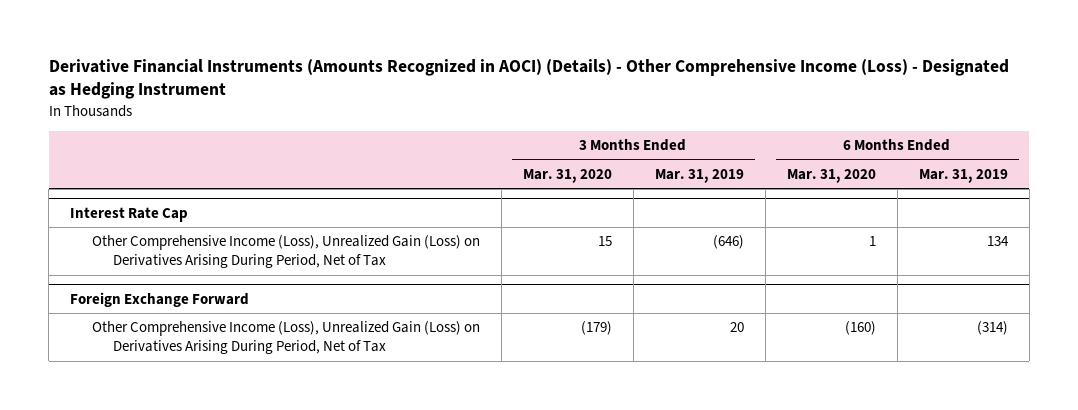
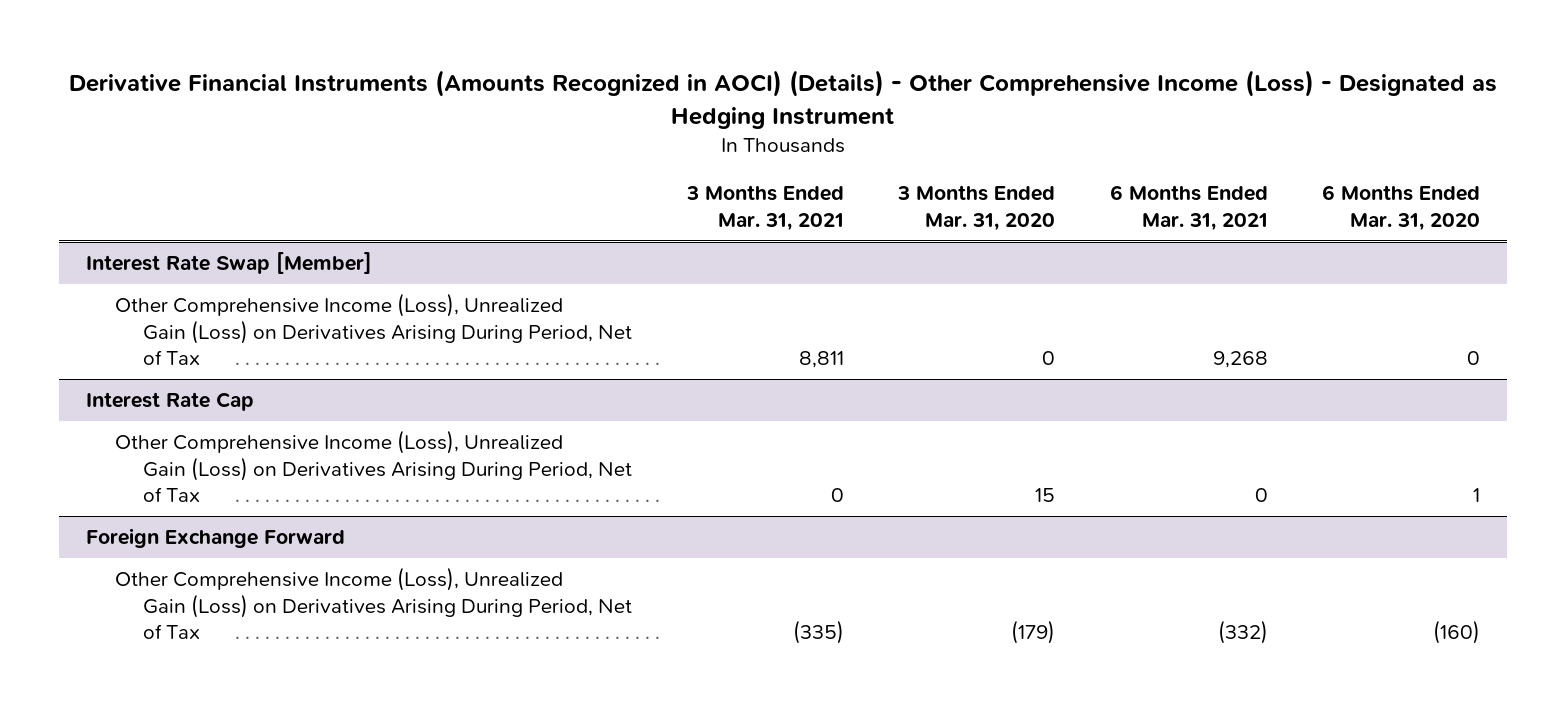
- | 3 Months Ended Mar. 31, 2020 | 3 Months Ended Mar. 31, 2019 | 6 Months Ended Mar. 31, 2020 | 6 Months Ended Mar. 31, 2019
+ | 3 Months Ended Mar. 31, 2021 | 3 Months Ended Mar. 31, 2020 | 6 Months Ended Mar. 31, 2021 | 6 Months Ended Mar. 31, 2020
+ Interest Rate Swap [Member]
+ Other Comprehensive Income (Loss), Unrealized Gain (Loss) on Derivatives Arising During Period, Net of Tax | 8,811 | 0 | 9,268 | 0

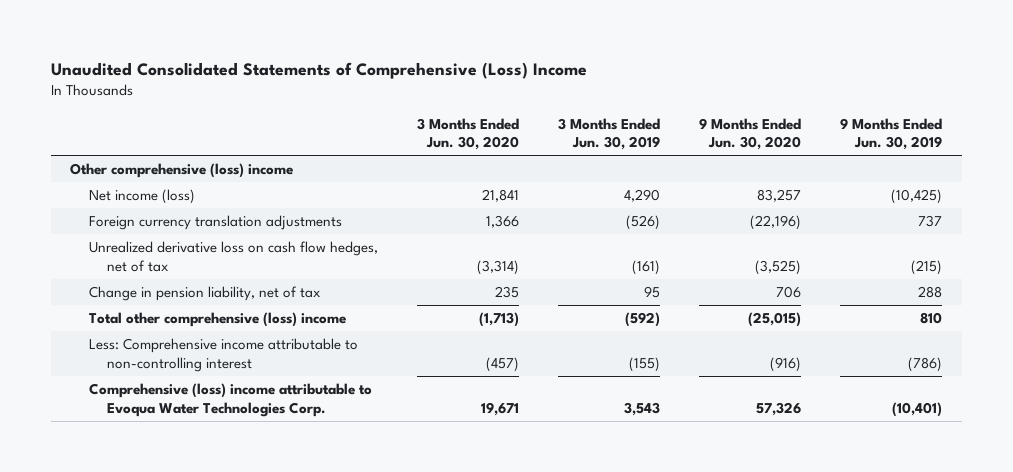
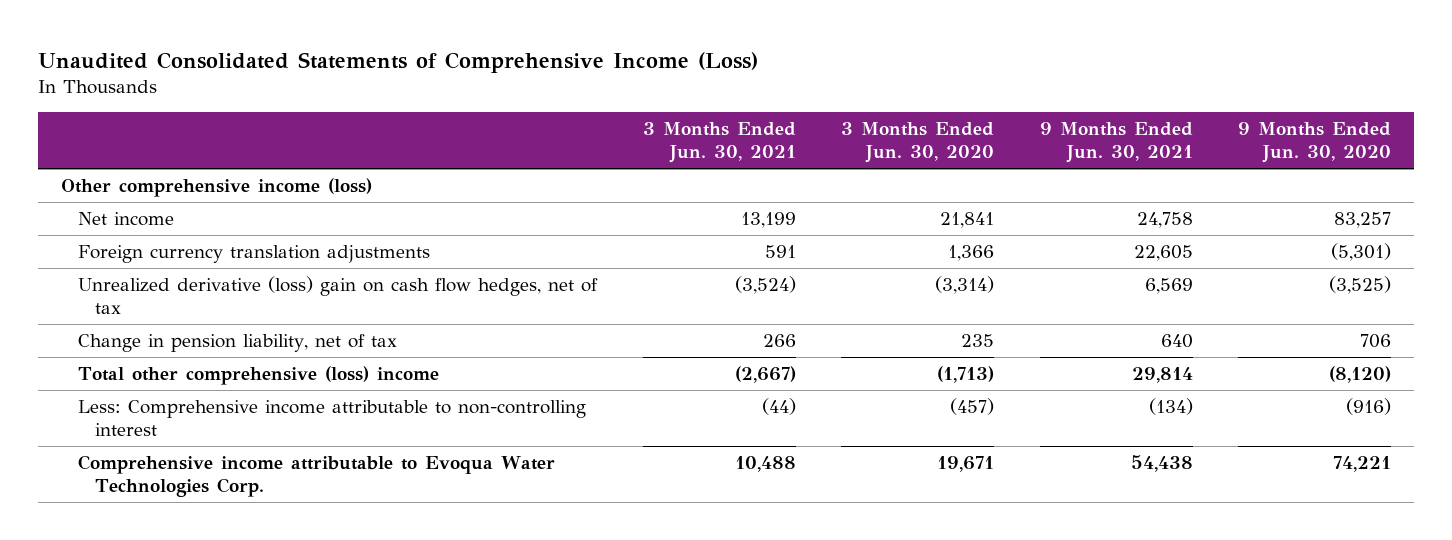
- Unaudited Consolidated Statements of Comprehensive (Loss) Income
+ Unaudited Consolidated Statements of Comprehensive Income (Loss)
- | 3 Months Ended Jun. 30, 2020 | 3 Months Ended Jun. 30, 2019 | 9 Months Ended Jun. 30, 2020 | 9 Months Ended Jun. 30, 2019
+ | 3 Months Ended Jun. 30, 2021 | 3 Months Ended Jun. 30, 2020 | 9 Months Ended Jun. 30, 2021 | 9 Months Ended Jun. 30, 2020
- Other comprehensive (loss) income
- Net income (loss) | 21,841 | 4,290 | 83,257 | (10,425)
- Foreign currency translation adjustments | 1,366 | (526) | (22,196) | 737
- Unrealized derivative loss on cash flow hedges, net of tax | (3,314) | (161) | (3,525) | (215)
+ Other comprehensive income (loss)
+ Net income | 13,199 | 21,841 | 24,758 | 83,257
+ Foreign currency translation adjustments | 591 | 1,366 | 22,605 | (5,301)
+ Unrealized derivative (loss) gain on cash flow hedges, net of tax | (3,524) | (3,314) | 6,569 | (3,525)
- Total other comprehensive (loss) income | (1,713) | (592) | (25,015) | 810
+ Total other comprehensive (loss) income | (2,667) | (1,713) | 29,814 | (8,120)
- Comprehensive (loss) income attributable to Evoqua Water Technologies Corp. | 19,671 | 3,543 | 57,326 | (10,401)
+ Comprehensive income attributable to Evoqua Water Technologies Corp. | 10,488 | 19,671 | 54,438 | 74,221

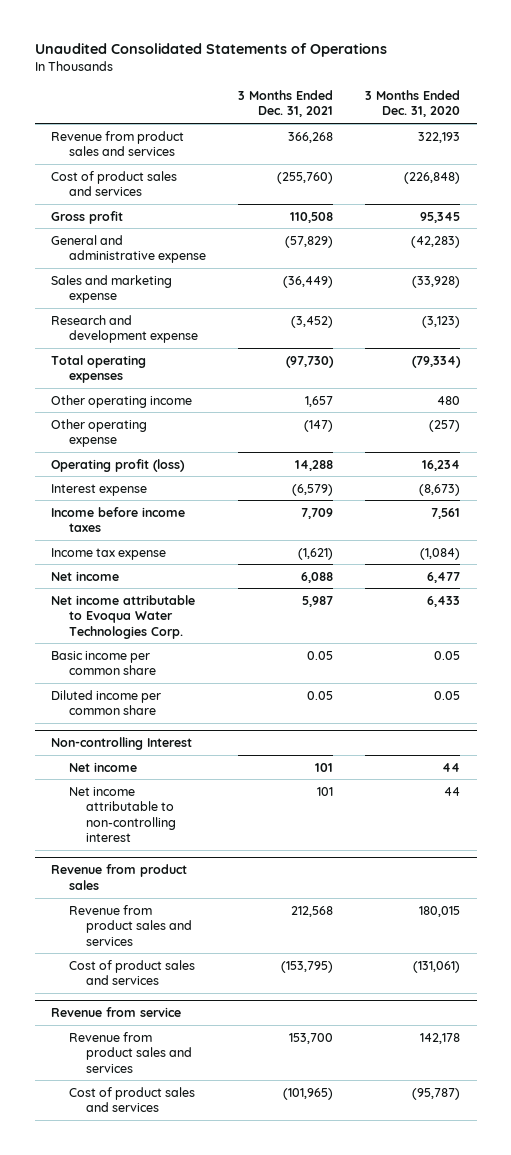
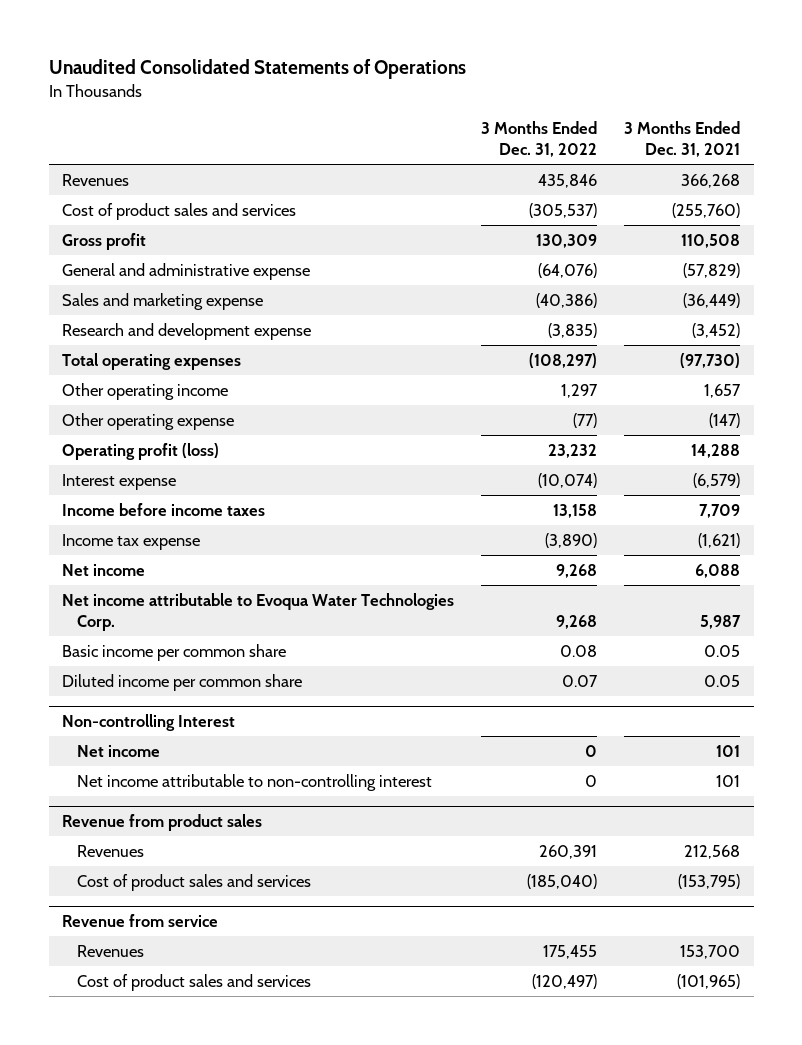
- | 3 Months Ended Dec. 31, 2021 | 3 Months Ended Dec. 31, 2020
+ | 3 Months Ended Dec. 31, 2022 | 3 Months Ended Dec. 31, 2021
- Revenue from product sales and services | 366,268 | 322,193
+ Revenues | 435,846 | 366,268
@ Revenue from product sales
- Revenue from product sales and services | 212,568 | 180,015
+ Revenues | 260,391 | 212,568
@ Revenue from service
- Revenue from product sales and services | 153,700 | 142,178
+ Revenues | 175,455 | 153,700

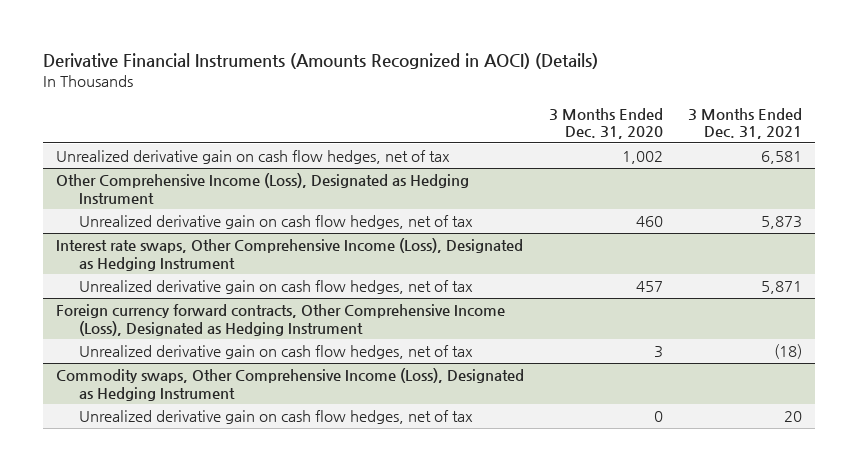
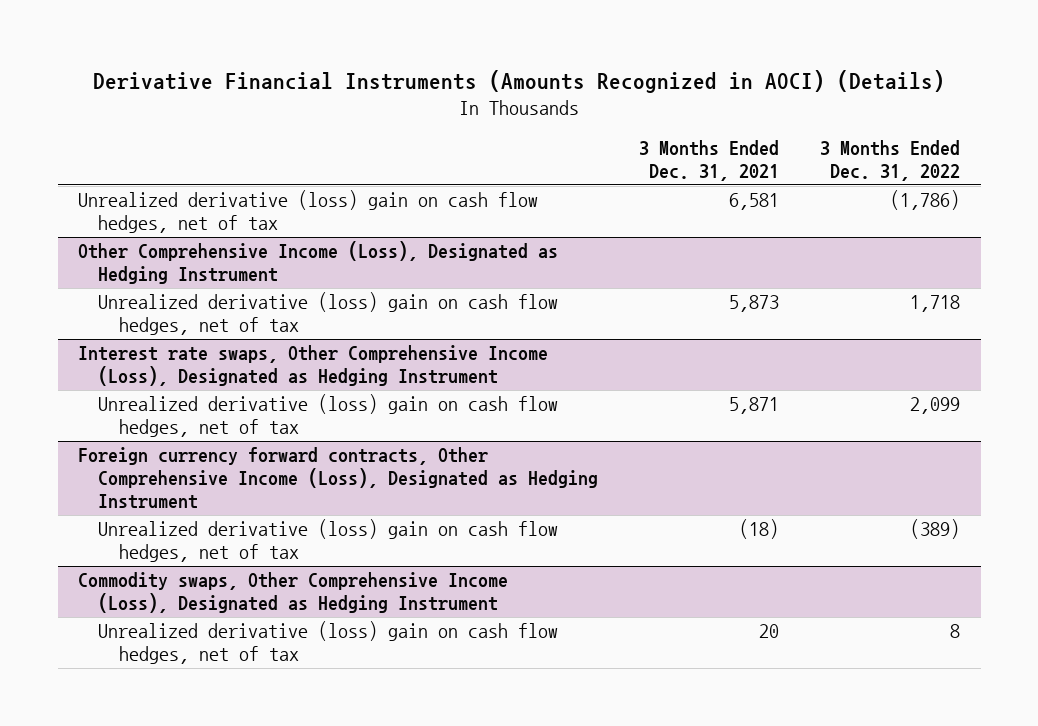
- | 3 Months Ended Dec. 31, 2020 | 3 Months Ended Dec. 31, 2021
+ | 3 Months Ended Dec. 31, 2021 | 3 Months Ended Dec. 31, 2022
- Unrealized derivative gain on cash flow hedges, net of tax | 1,002 | 6,581
+ Unrealized derivative (loss) gain on cash flow hedges, net of tax | 6,581 | (1,786)
@ Other Comprehensive Income (Loss), Designated as Hedging Instrument
- Unrealized derivative gain on cash flow hedges, net of tax | 460 | 5,873
+ Unrealized derivative (loss) gain on cash flow hedges, net of tax | 5,873 | 1,718
@ Interest rate swaps, Other Comprehensive Income (Loss), Designated as Hedging Instrument
- Unrealized derivative gain on cash flow hedges, net of tax | 457 | 5,871
+ Unrealized derivative (loss) gain on cash flow hedges, net of tax | 5,871 | 2,099
@ Foreign currency forward contracts, Other Comprehensive Income (Loss), Designated as Hedging Instrument
- Unrealized derivative gain on cash flow hedges, net of tax | 3 | (18)
+ Unrealized derivative (loss) gain on cash flow hedges, net of tax | (18) | (389)
@ Commodity swaps, Other Comprehensive Income (Loss), Designated as Hedging Instrument
- Unrealized derivative gain on cash flow hedges, net of tax | 0 | 20
+ Unrealized derivative (loss) gain on cash flow hedges, net of tax | 20 | 8

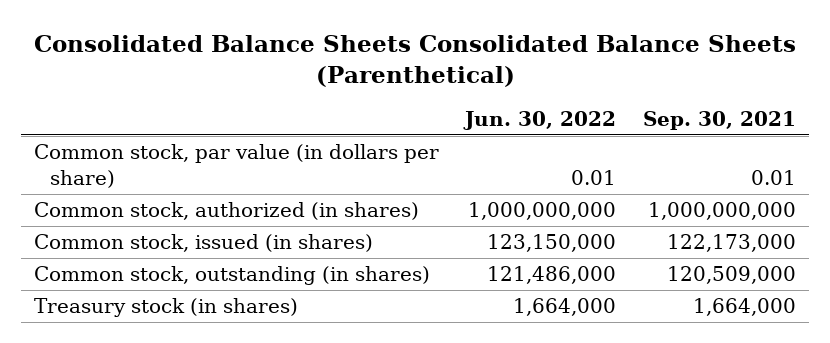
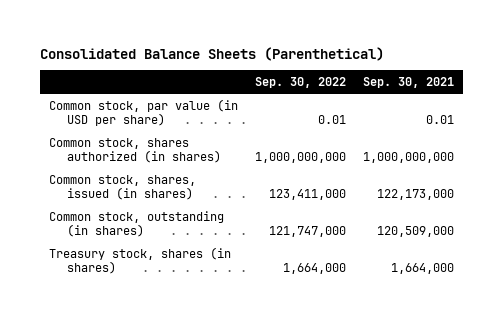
- Consolidated Balance Sheets Consolidated Balance Sheets (Parenthetical)
+ Consolidated Balance Sheets (Parenthetical)
- | Jun. 30, 2022 | Sep. 30, 2021
+ | Sep. 30, 2022 | Sep. 30, 2021
- Common stock, par value (in dollars per share) | 0.01 | 0.01
- Common stock, authorized (in shares) | 1,000,000,000 | 1,000,000,000
- Common stock, issued (in shares) | 123,150,000 | 122,173,000
+ Common stock, par value (in USD per share) | 0.01 | 0.01
+ Common stock, shares authorized (in shares) | 1,000,000,000 | 1,000,000,000
+ Common stock, shares, issued (in shares) | 123,411,000 | 122,173,000
- Treasury stock (in shares) | 1,664,000 | 1,664,000
+ Treasury stock, shares (in shares) | 1,664,000 | 1,664,000

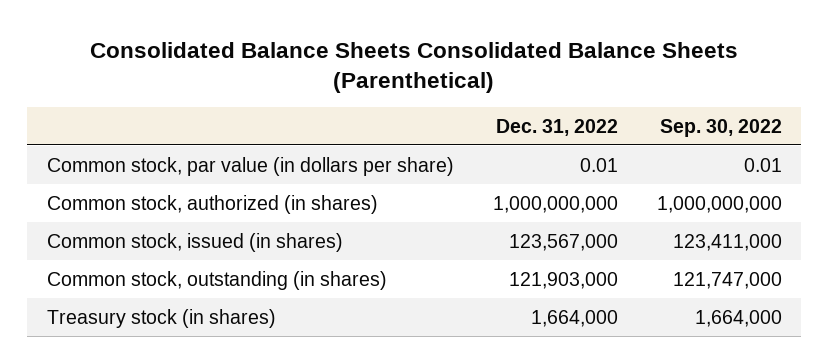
- Consolidated Balance Sheets (Parenthetical)
+ Consolidated Balance Sheets Consolidated Balance Sheets (Parenthetical)
- | Sep. 30, 2022 | Sep. 30, 2021
+ | Dec. 31, 2022 | Sep. 30, 2022
- Common stock, par value (in USD per share) | 0.01 | 0.01
- Common stock, shares authorized (in shares) | 1,000,000,000 | 1,000,000,000
- Common stock, shares, issued (in shares) | 123,411,000 | 122,173,000
+ Common stock, par value (in dollars per share) | 0.01 | 0.01
+ Common stock, authorized (in shares) | 1,000,000,000 | 1,000,000,000
+ Common stock, issued (in shares) | 123,567,000 | 123,411,000
- Treasury stock, shares (in shares) | 1,664,000 | 1,664,000
+ Treasury stock (in shares) | 1,664,000 | 1,664,000

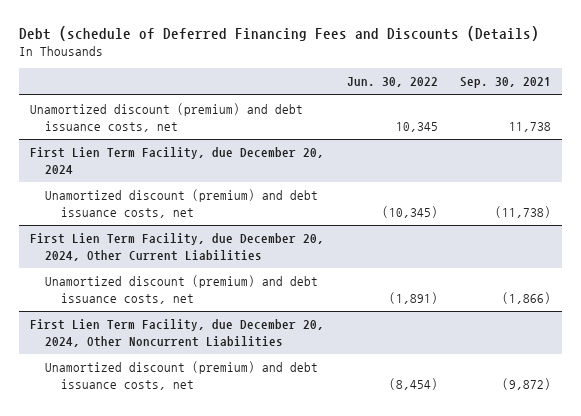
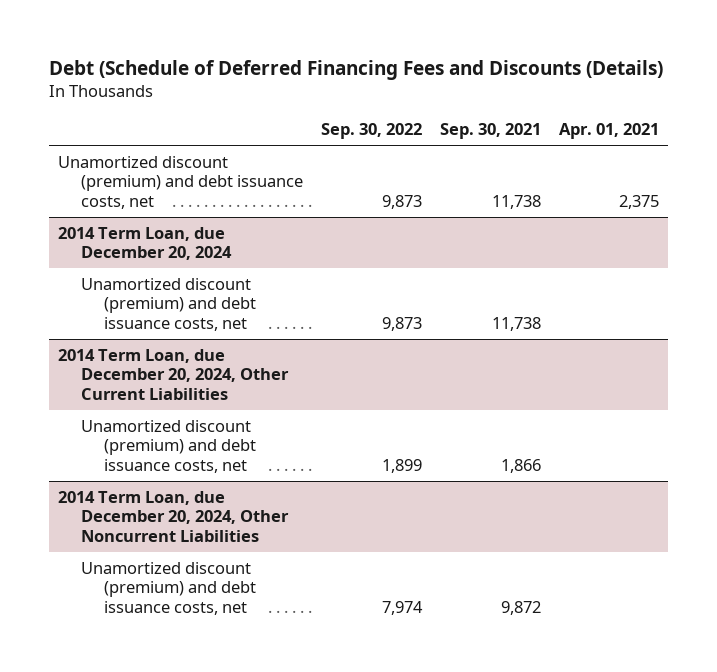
- Debt (schedule of Deferred Financing Fees and Discounts (Details)
+ Debt (Schedule of Deferred Financing Fees and Discounts (Details)
- | Jun. 30, 2022 | Sep. 30, 2021
+ | Sep. 30, 2022 | Sep. 30, 2021 | Apr. 01, 2021
- First Lien Term Facility, due December 20, 2024
- Unamortized discount (premium) and debt issuance costs, net | (10,345) | (11,738)
- First Lien Term Facility, due December 20, 2024, Other Current Liabilities
- Unamortized discount (premium) and debt issuance costs, net | (1,891) | (1,866)
- First Lien Term Facility, due December 20, 2024, Other Noncurrent Liabilities
- Unamortized discount (premium) and debt issuance costs, net | (8,454) | (9,872)
+ 2014 Term Loan, due December 20, 2024
+ Unamortized discount (premium) and debt issuance costs, net | 9,873 | 11,738 |
+ 2014 Term Loan, due December 20, 2024, Other Current Liabilities
+ Unamortized discount (premium) and debt issuance costs, net | 1,899 | 1,866 |
+ 2014 Term Loan, due December 20, 2024, Other Noncurrent Liabilities
+ Unamortized discount (premium) and debt issuance costs, net | 7,974 | 9,872 |

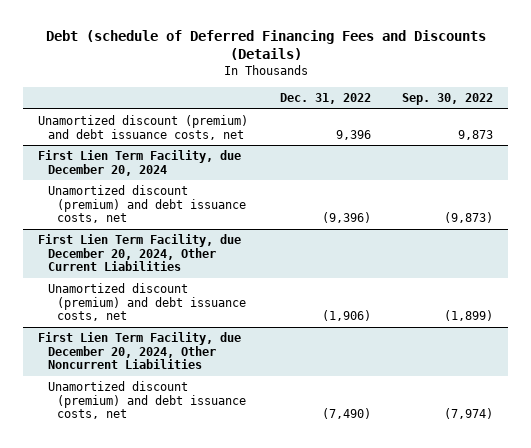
- Debt (Schedule of Deferred Financing Fees and Discounts (Details)
+ Debt (schedule of Deferred Financing Fees and Discounts (Details)
- | Sep. 30, 2022 | Sep. 30, 2021 | Apr. 01, 2021
+ | Dec. 31, 2022 | Sep. 30, 2022
- 2014 Term Loan, due December 20, 2024
- Unamortized discount (premium) and debt issuance costs, net | 9,873 | 11,738 |
- 2014 Term Loan, due December 20, 2024, Other Current Liabilities
- Unamortized discount (premium) and debt issuance costs, net | 1,899 | 1,866 |
- 2014 Term Loan, due December 20, 2024, Other Noncurrent Liabilities
- Unamortized discount (premium) and debt issuance costs, net | 7,974 | 9,872 |
+ First Lien Term Facility, due December 20, 2024
+ Unamortized discount (premium) and debt issuance costs, net | (9,396) | (9,873)
+ First Lien Term Facility, due December 20, 2024, Other Current Liabilities
+ Unamortized discount (premium) and debt issuance costs, net | (1,906) | (1,899)
+ First Lien Term Facility, due December 20, 2024, Other Noncurrent Liabilities
+ Unamortized discount (premium) and debt issuance costs, net | (7,490) | (7,974)

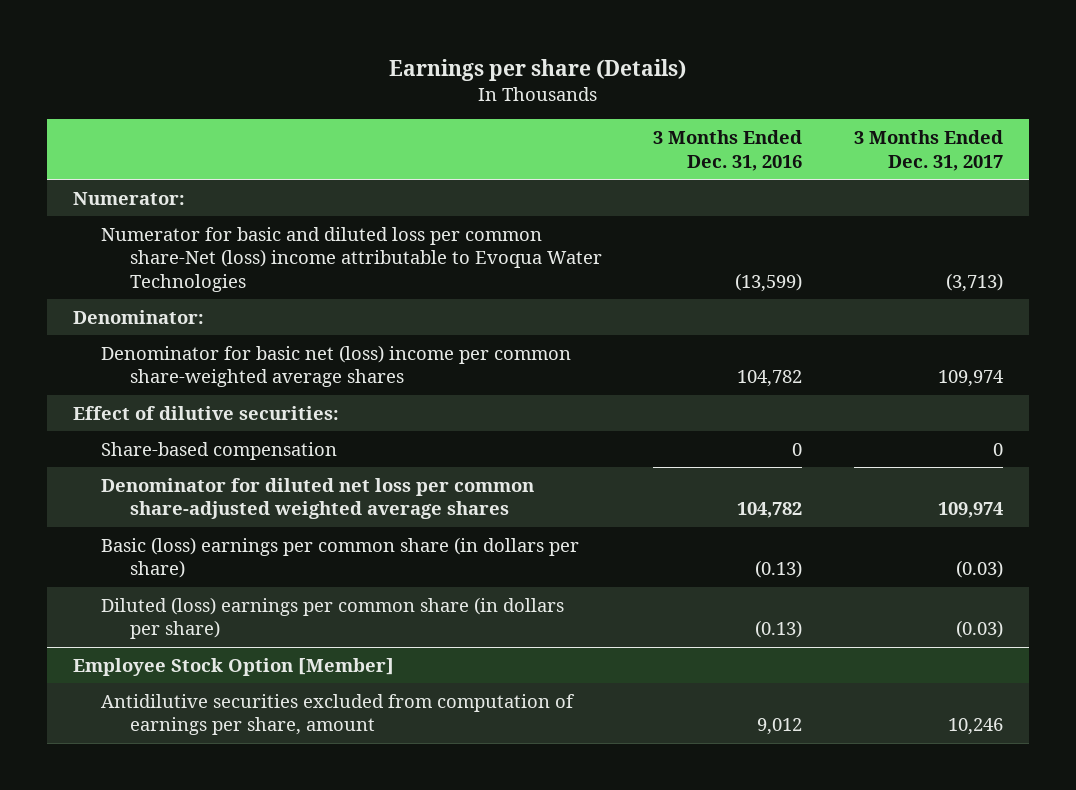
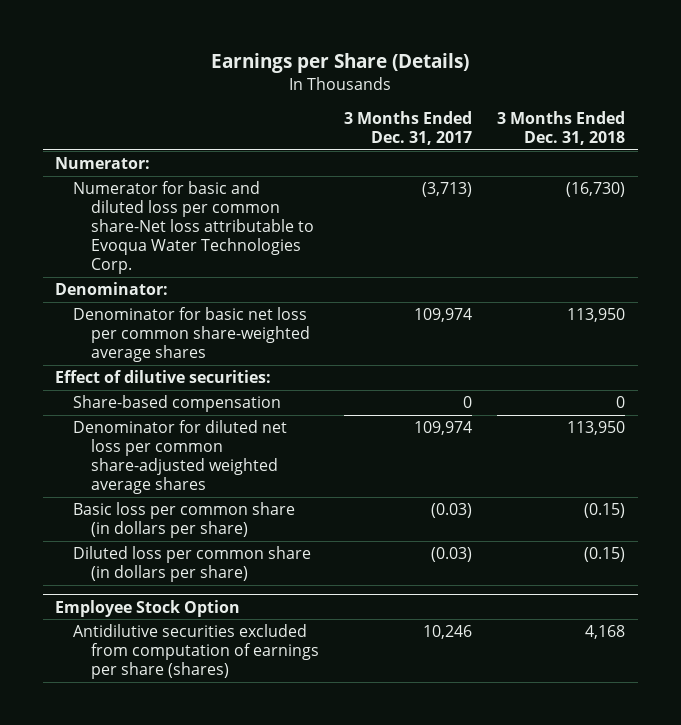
- Earnings per share (Details)
+ Earnings per Share (Details)
- | 3 Months Ended Dec. 31, 2016 | 3 Months Ended Dec. 31, 2017
+ | 3 Months Ended Dec. 31, 2017 | 3 Months Ended Dec. 31, 2018
- Numerator for basic and diluted loss per common share-Net (loss) income attributable to Evoqua Water Technologies | (13,599) | (3,713)
+ Numerator for basic and diluted loss per common share-Net loss attributable to Evoqua Water Technologies Corp. | (3,713) | (16,730)
- Denominator for basic net (loss) income per common share-weighted average shares | 104,782 | 109,974
+ Denominator for basic net loss per common share-weighted average shares | 109,974 | 113,950
- Basic (loss) earnings per common share (in dollars per share) | (0.13) | (0.03)
- Diluted (loss) earnings per common share (in dollars per share) | (0.13) | (0.03)
- Employee Stock Option [Member]
- Antidilutive securities excluded from computation of earnings per share, amount | 9,012 | 10,246
+ Basic loss per common share (in dollars per share) | (0.03) | (0.15)
+ Diluted loss per common share (in dollars per share) | (0.03) | (0.15)
+ Employee Stock Option
+ Antidilutive securities excluded from computation of earnings per share (shares) | 10,246 | 4,168

